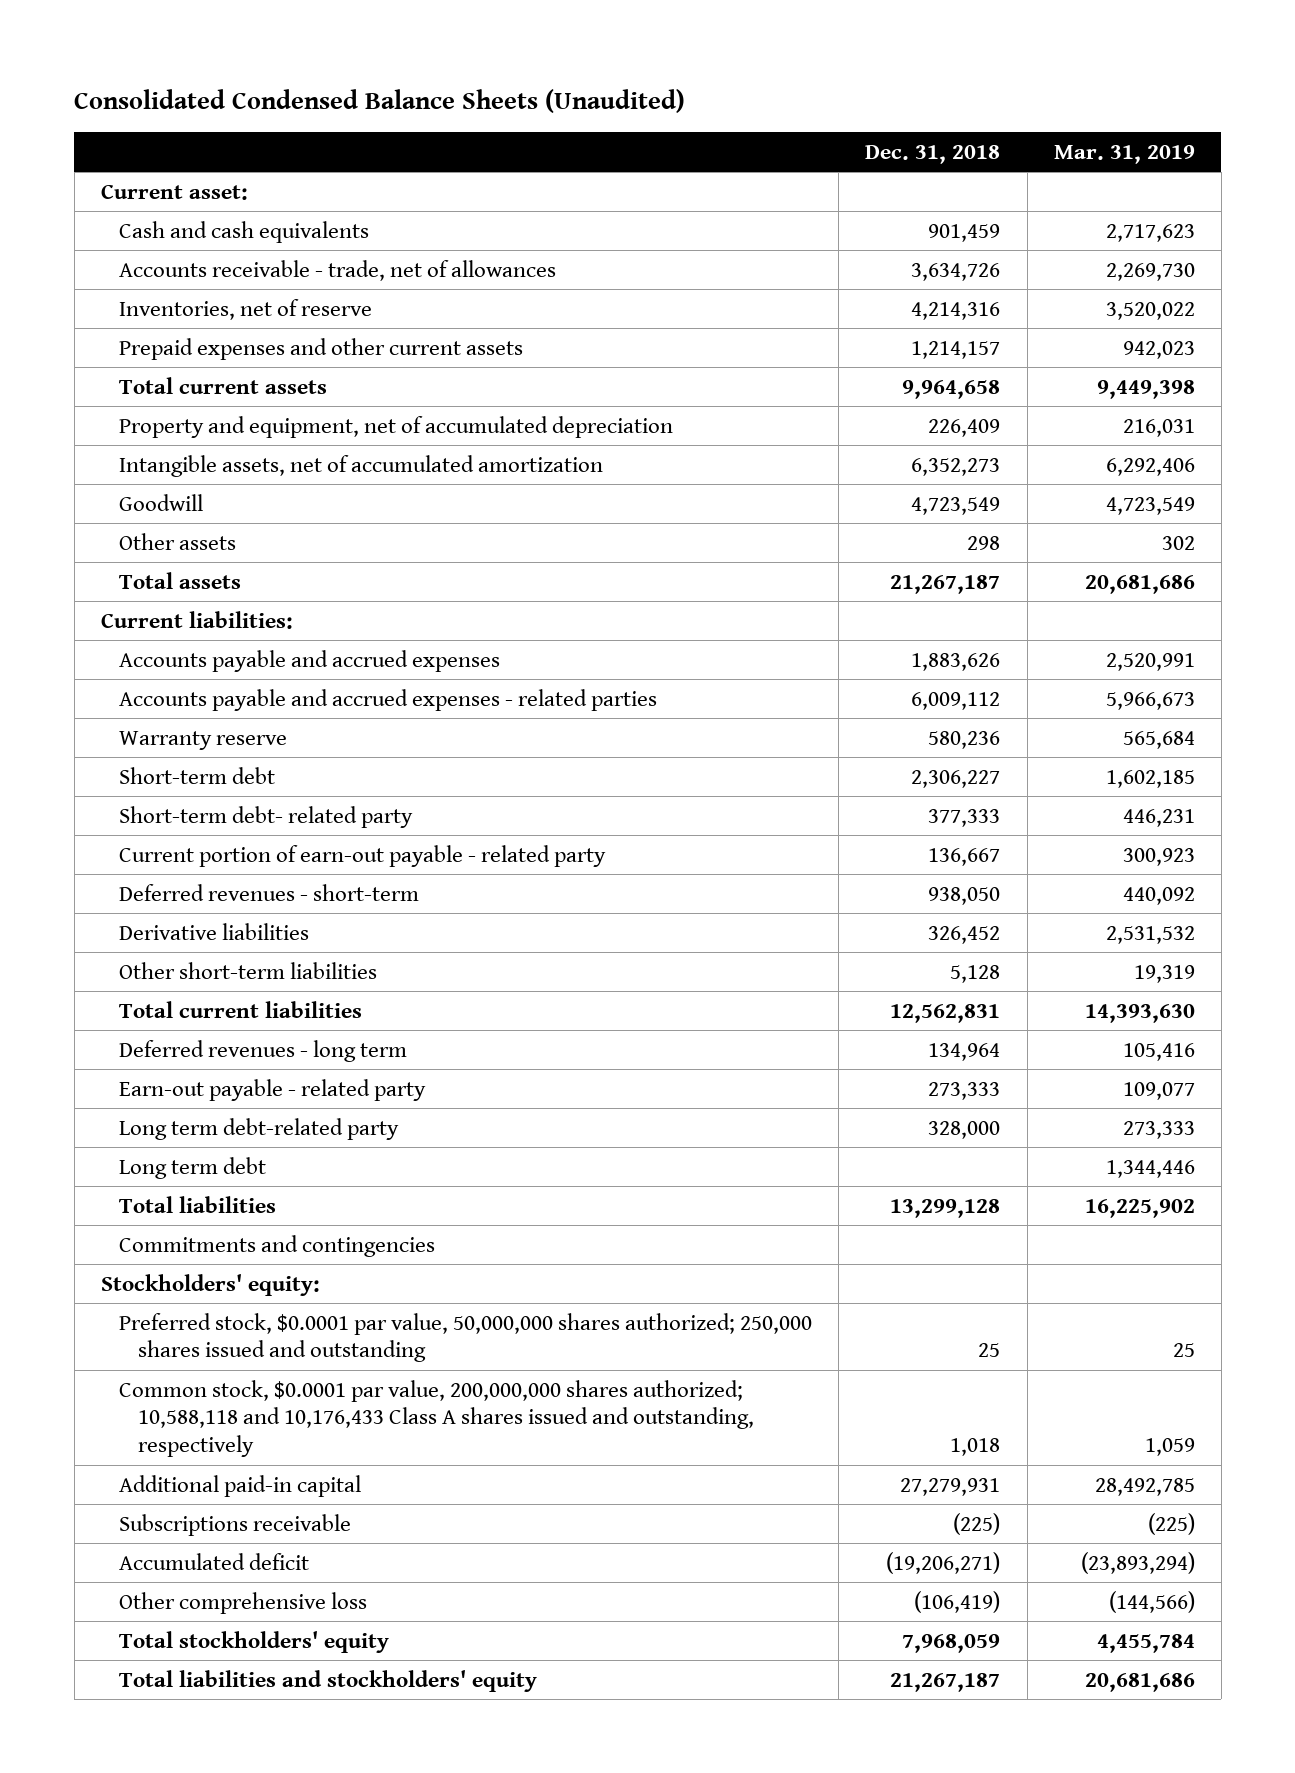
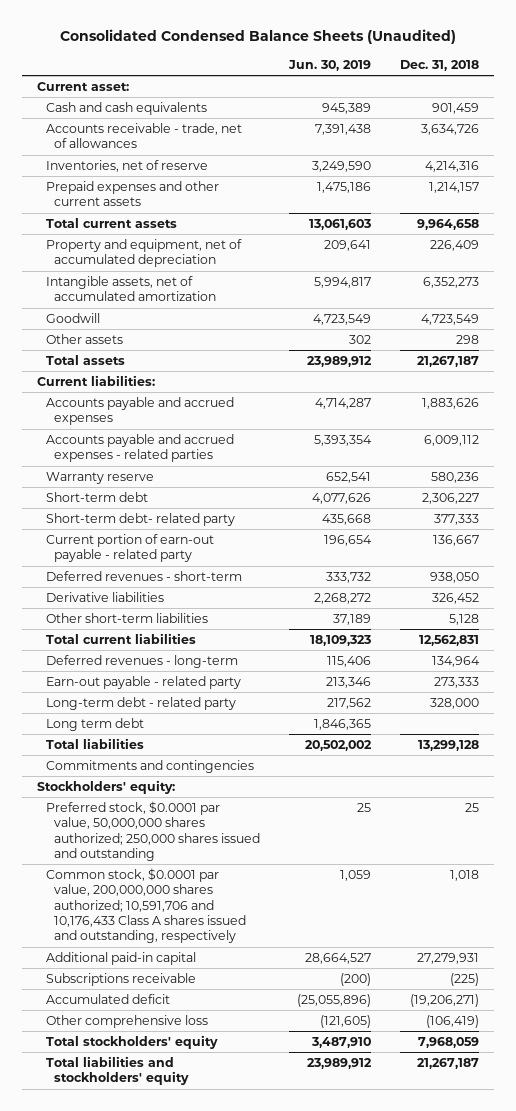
- | Dec. 31, 2018 | Mar. 31, 2019
+ | Jun. 30, 2019 | Dec. 31, 2018
- Deferred revenues - long term | 134,964 | 105,416
+ Deferred revenues - long-term | 115,406 | 134,964
- Long term debt-related party | 328,000 | 273,333
+ Long-term debt - related party | 217,562 | 328,000
- Common stock, $0.0001 par value, 200,000,000 shares authorized; 10,588,118 and 10,176,433 Class A shares issued and outstanding, respectively | 1,018 | 1,059
+ Common stock, $0.0001 par value, 200,000,000 shares authorized; 10,591,706 and 10,176,433 Class A shares issued and outstanding, respectively | 1,059 | 1,018

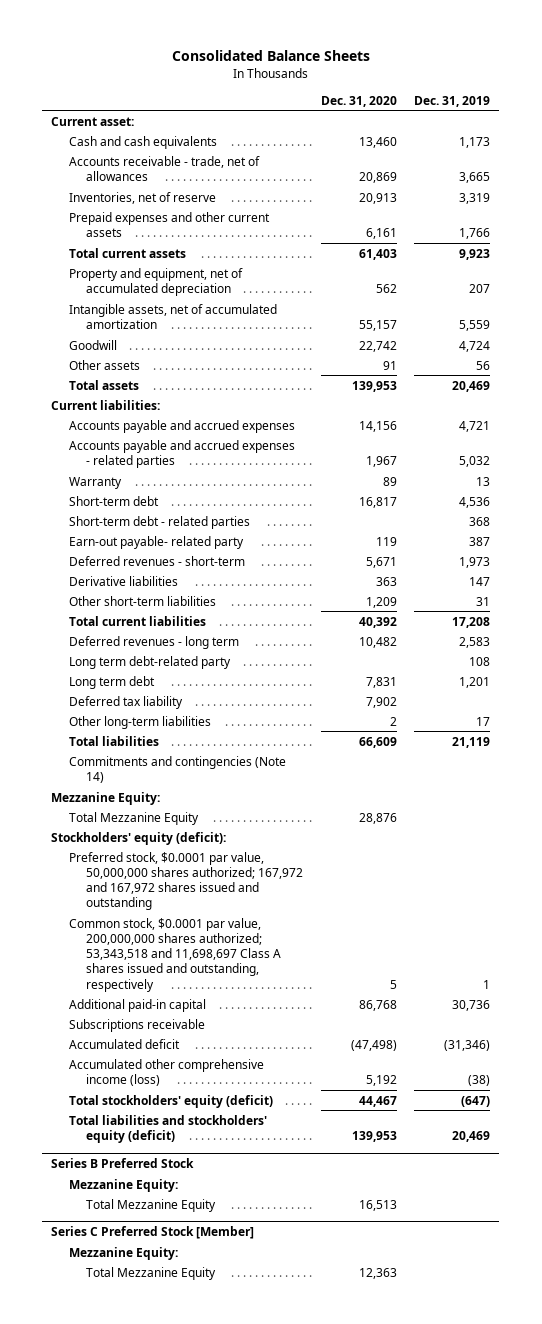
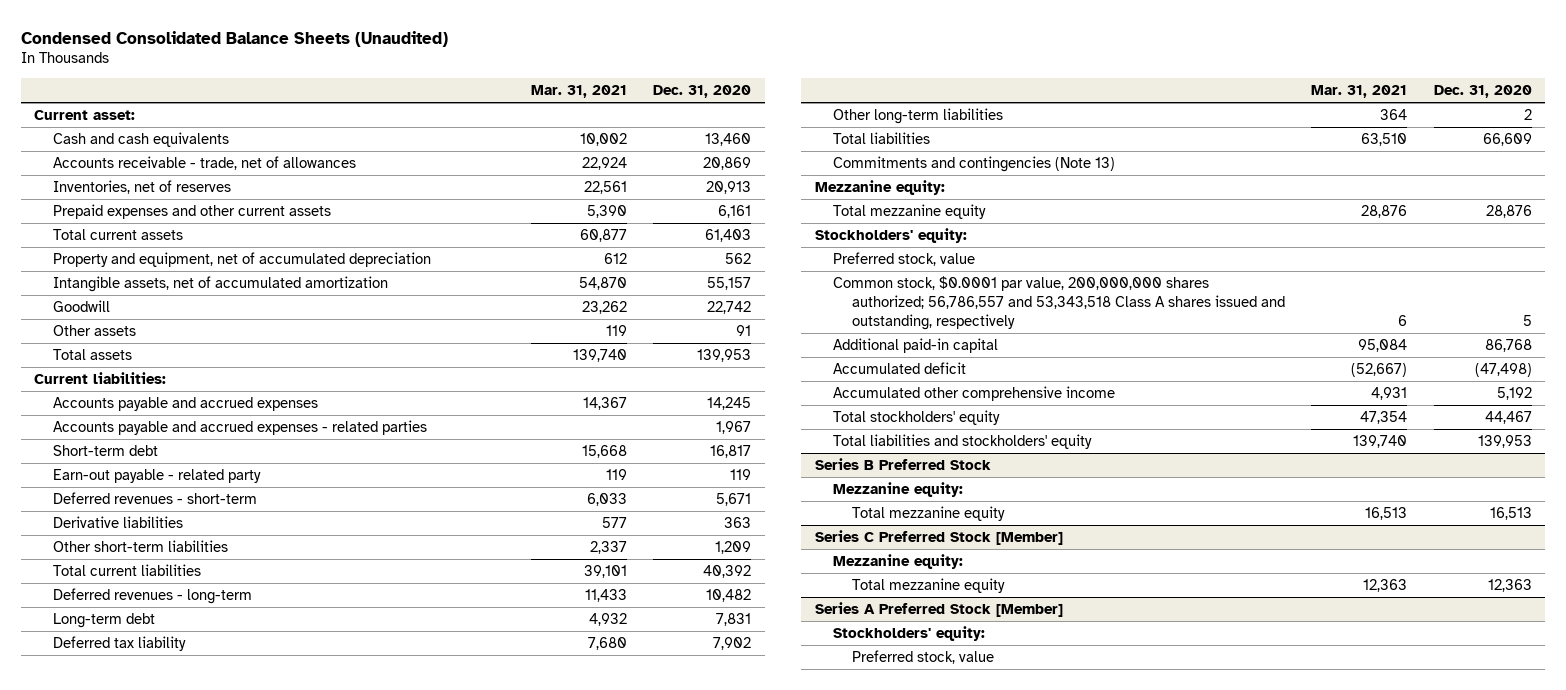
- Consolidated Balance Sheets
+ Condensed Consolidated Balance Sheets (Unaudited)
- | Dec. 31, 2020 | Dec. 31, 2019
+ | Mar. 31, 2021 | Dec. 31, 2020
- Inventories, net of reserve | 20,913 | 3,319
+ Inventories, net of reserves | 22,561 | 20,913
- Accounts payable and accrued expenses | 14,156 | 4,721
+ Accounts payable and accrued expenses | 14,367 | 14,245
- Warranty | 89 | 13
- Short-term debt - related parties | | 368
- Earn-out payable- related party | 119 | 387
+ Earn-out payable - related party | 119 | 119
- Deferred revenues - long term | 10,482 | 2,583
- Long term debt-related party | | 108
- Long term debt | 7,831 | 1,201
+ Deferred revenues - long-term | 11,433 | 10,482
+ Long-term debt | 4,932 | 7,831
- Commitments and contingencies (Note 14)
- Mezzanine Equity:
- Total Mezzanine Equity | 28,876 |
- Stockholders' equity (deficit):
- Preferred stock, $0.0001 par value, 50,000,000 shares authorized; 167,972 and 167,972 shares issued and outstanding
- Common stock, $0.0001 par value, 200,000,000 shares authorized; 53,343,518 and 11,698,697 Class A shares issued and outstanding, respectively | 5 | 1
+ Commitments and contingencies (Note 13)
+ Mezzanine equity:
+ Total mezzanine equity | 28,876 | 28,876
+ Stockholders' equity:
+ Preferred stock, value
+ Common stock, $0.0001 par value, 200,000,000 shares authorized; 56,786,557 and 53,343,518 Class A shares issued and outstanding, respectively | 6 | 5
- Subscriptions receivable
- Accumulated other comprehensive income (loss) | 5,192 | (38)
- Total stockholders' equity (deficit) | 44,467 | (647)
- Total liabilities and stockholders' equity (deficit) | 139,953 | 20,469
+ Accumulated other comprehensive income | 4,931 | 5,192
+ Total stockholders' equity | 47,354 | 44,467
+ Total liabilities and stockholders' equity | 139,740 | 139,953
@ Series B Preferred Stock
- Mezzanine Equity:
- Total Mezzanine Equity | 16,513 |
+ Mezzanine equity:
+ Total mezzanine equity | 16,513 | 16,513
@ Series C Preferred Stock [Member]
- Mezzanine Equity:
- Total Mezzanine Equity | 12,363 |
+ Mezzanine equity:
+ Total mezzanine equity | 12,363 | 12,363
+ Series A Preferred Stock [Member]
+ Stockholders' equity:
+ Preferred stock, value

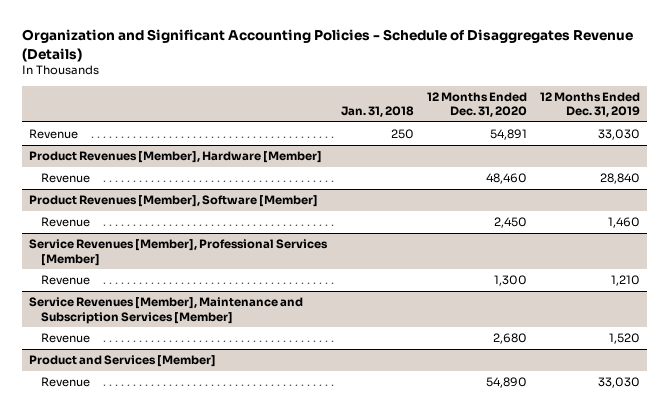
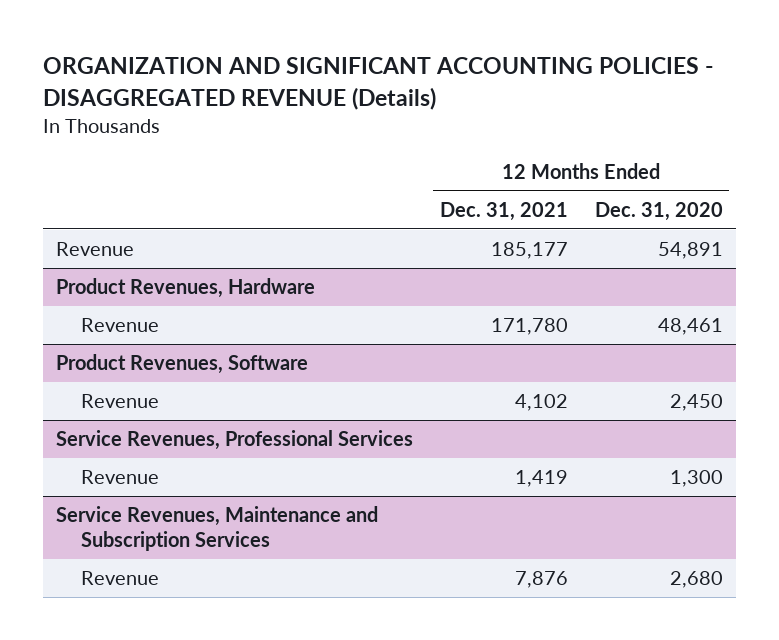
- Organization and Significant Accounting Policies - Schedule of Disaggregates Revenue (Details)
+ ORGANIZATION AND SIGNIFICANT ACCOUNTING POLICIES - DISAGGREGATED REVENUE (Details)
- | Jan. 31, 2018 | 12 Months Ended Dec. 31, 2020 | 12 Months Ended Dec. 31, 2019
+ | 12 Months Ended Dec. 31, 2021 | 12 Months Ended Dec. 31, 2020
- Product Revenues [Member], Hardware [Member]
- Revenue | | 48,460 | 28,840
- Product Revenues [Member], Software [Member]
+ Product Revenues, Hardware
+ Revenue | 171,780 | 48,461
+ Product Revenues, Software
- Service Revenues [Member], Professional Services [Member]
+ Service Revenues, Professional Services
- Service Revenues [Member], Maintenance and Subscription Services [Member]
+ Service Revenues, Maintenance and Subscription Services
- Product and Services [Member]
- Revenue | | 54,890 | 33,030

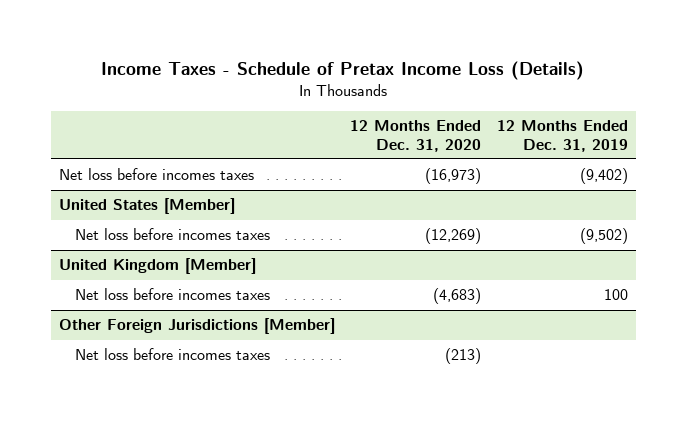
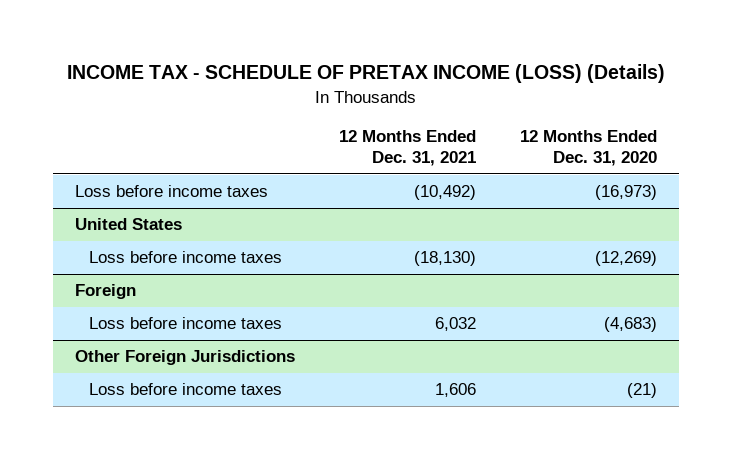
- Income Taxes - Schedule of Pretax Income Loss (Details)
+ INCOME TAX - SCHEDULE OF PRETAX INCOME (LOSS) (Details)
- | 12 Months Ended Dec. 31, 2020 | 12 Months Ended Dec. 31, 2019
+ | 12 Months Ended Dec. 31, 2021 | 12 Months Ended Dec. 31, 2020
- Net loss before incomes taxes | (16,973) | (9,402)
- United States [Member]
- Net loss before incomes taxes | (12,269) | (9,502)
- United Kingdom [Member]
- Net loss before incomes taxes | (4,683) | 100
- Other Foreign Jurisdictions [Member]
- Net loss before incomes taxes | (213) |
+ Loss before income taxes | (10,492) | (16,973)
+ United States
+ Loss before income taxes | (18,130) | (12,269)
+ Foreign
+ Loss before income taxes | 6,032 | (4,683)
+ Other Foreign Jurisdictions
+ Loss before income taxes | 1,606 | (21)

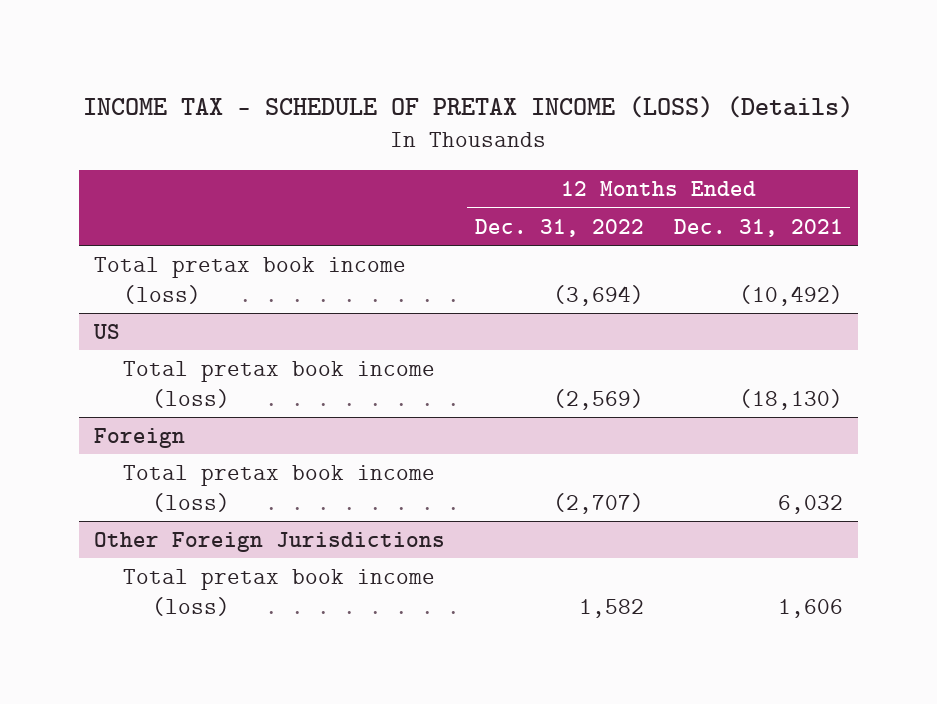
- | 12 Months Ended Dec. 31, 2021 | 12 Months Ended Dec. 31, 2020
+ | 12 Months Ended Dec. 31, 2022 | 12 Months Ended Dec. 31, 2021
- Loss before income taxes | (10,492) | (16,973)
- United States
- Loss before income taxes | (18,130) | (12,269)
+ Total pretax book income (loss) | (3,694) | (10,492)
+ US
+ Total pretax book income (loss) | (2,569) | (18,130)
@ Foreign
- Loss before income taxes | 6,032 | (4,683)
+ Total pretax book income (loss) | (2,707) | 6,032
@ Other Foreign Jurisdictions
- Loss before income taxes | 1,606 | (21)
+ Total pretax book income (loss) | 1,582 | 1,606

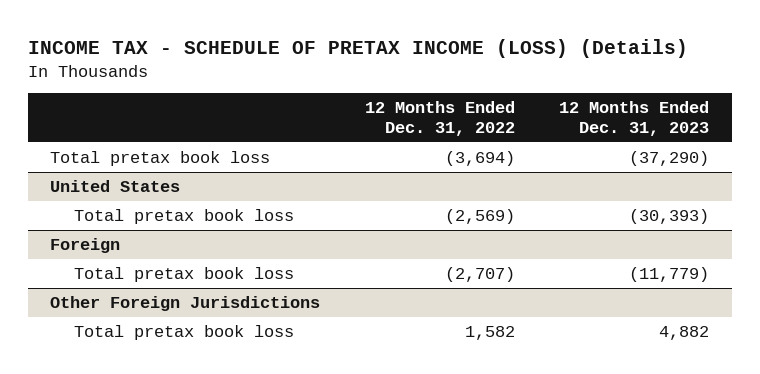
- | 12 Months Ended Dec. 31, 2022 | 12 Months Ended Dec. 31, 2021
+ | 12 Months Ended Dec. 31, 2022 | 12 Months Ended Dec. 31, 2023
- Total pretax book income (loss) | (3,694) | (10,492)
- US
- Total pretax book income (loss) | (2,569) | (18,130)
+ Total pretax book loss | (3,694) | (37,290)
+ United States
+ Total pretax book loss | (2,569) | (30,393)
@ Foreign
- Total pretax book income (loss) | (2,707) | 6,032
+ Total pretax book loss | (2,707) | (11,779)
@ Other Foreign Jurisdictions
- Total pretax book income (loss) | 1,582 | 1,606
+ Total pretax book loss | 1,582 | 4,882

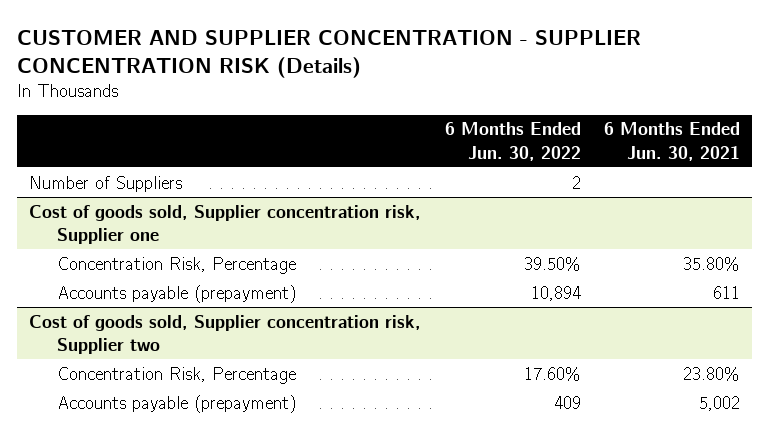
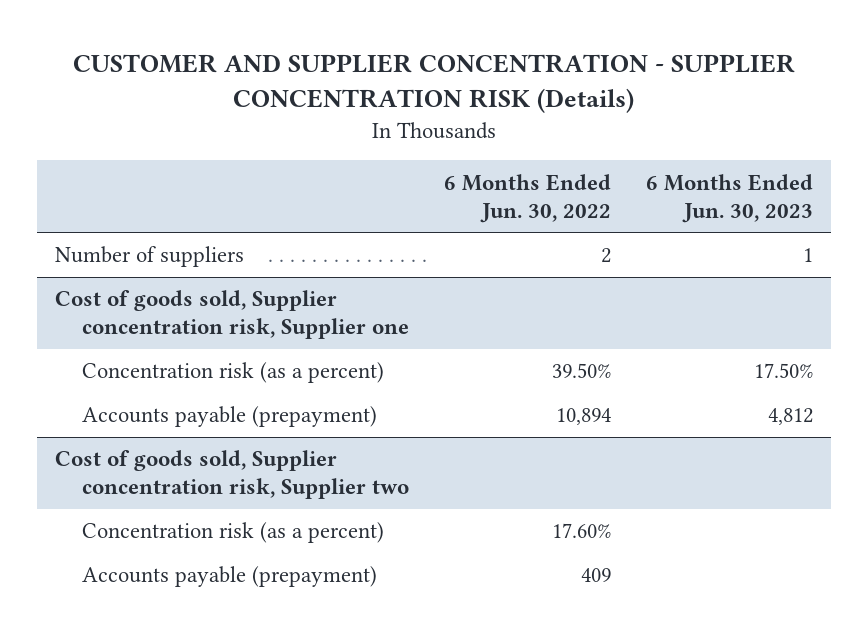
- | 6 Months Ended Jun. 30, 2022 | 6 Months Ended Jun. 30, 2021
+ | 6 Months Ended Jun. 30, 2022 | 6 Months Ended Jun. 30, 2023
- Number of Suppliers | 2 |
+ Number of suppliers | 2 | 1
@ Cost of goods sold, Supplier concentration risk, Supplier one
- Concentration Risk, Percentage | 39.50% | 35.80%
+ Concentration risk (as a percent) | 39.50% | 17.50%
@ Cost of goods sold, Supplier concentration risk, Supplier two
- Concentration Risk, Percentage | 17.60% | 23.80%
+ Concentration risk (as a percent) | 17.60% |

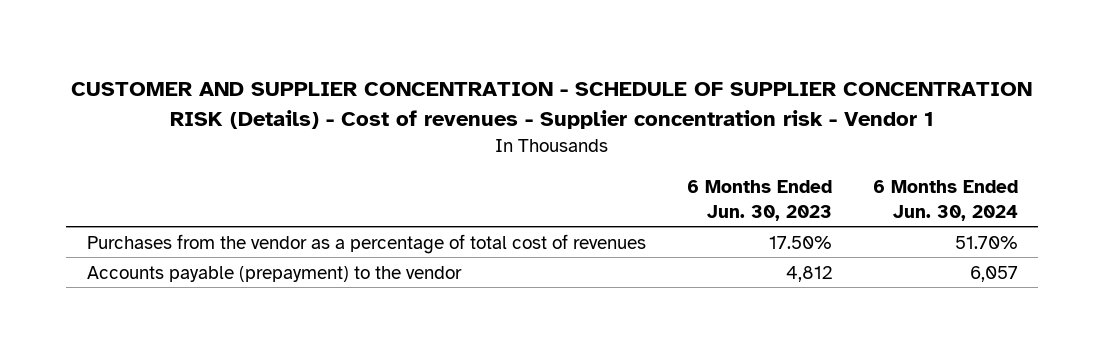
- CUSTOMER AND SUPPLIER CONCENTRATION - SUPPLIER CONCENTRATION RISK (Details)
+ CUSTOMER AND SUPPLIER CONCENTRATION - SCHEDULE OF SUPPLIER CONCENTRATION RISK (Details) - Cost of revenues - Supplier concentration risk - Vendor 1
- | 6 Months Ended Jun. 30, 2022 | 6 Months Ended Jun. 30, 2023
+ | 6 Months Ended Jun. 30, 2023 | 6 Months Ended Jun. 30, 2024
- Number of suppliers | 2 | 1
- Cost of goods sold, Supplier concentration risk, Supplier one
- Concentration risk (as a percent) | 39.50% | 17.50%
- Accounts payable (prepayment) | 10,894 | 4,812
- Cost of goods sold, Supplier concentration risk, Supplier two
- Concentration risk (as a percent) | 17.60% |
- Accounts payable (prepayment) | 409 |
+ Purchases from the vendor as a percentage of total cost of revenues | 17.50% | 51.70%
+ Accounts payable (prepayment) to the vendor | 4,812 | 6,057

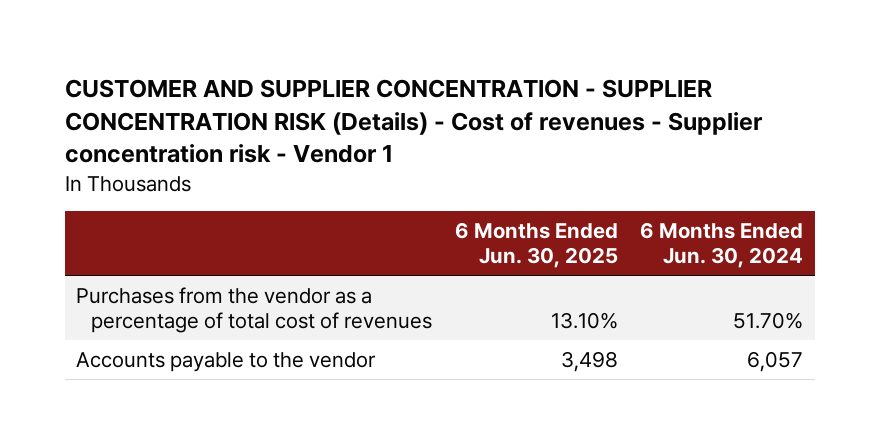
- CUSTOMER AND SUPPLIER CONCENTRATION - SCHEDULE OF SUPPLIER CONCENTRATION RISK (Details) - Cost of revenues - Supplier concentration risk - Vendor 1
+ CUSTOMER AND SUPPLIER CONCENTRATION - SUPPLIER CONCENTRATION RISK (Details) - Cost of revenues - Supplier concentration risk - Vendor 1
- | 6 Months Ended Jun. 30, 2023 | 6 Months Ended Jun. 30, 2024
+ | 6 Months Ended Jun. 30, 2025 | 6 Months Ended Jun. 30, 2024
- Accounts payable (prepayment) to the vendor | 4,812 | 6,057
+ Accounts payable to the vendor | 3,498 | 6,057

